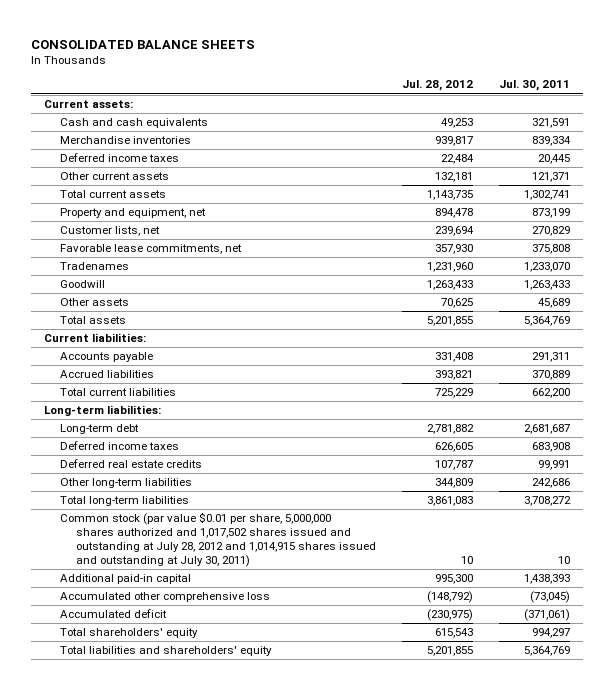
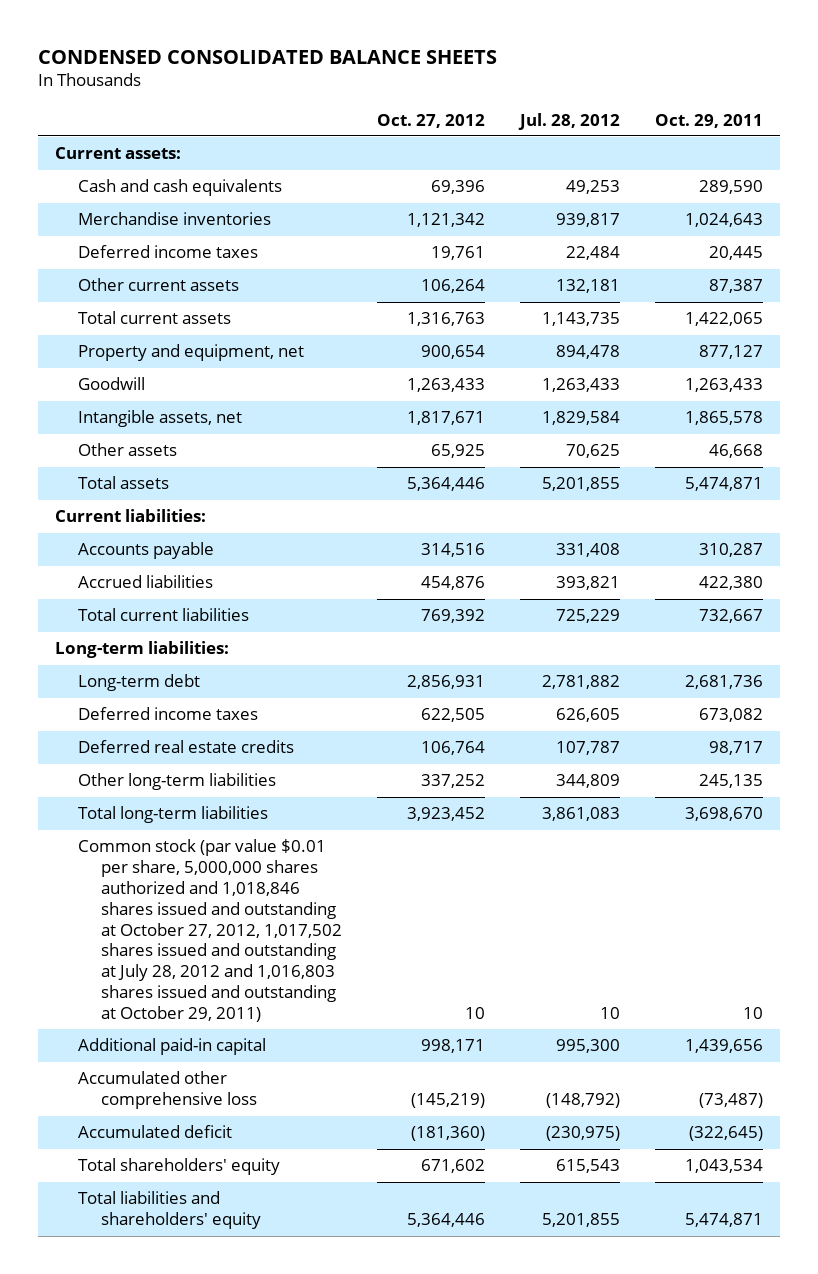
- CONSOLIDATED BALANCE SHEETS
+ CONDENSED CONSOLIDATED BALANCE SHEETS
- | Jul. 28, 2012 | Jul. 30, 2011
+ | Oct. 27, 2012 | Jul. 28, 2012 | Oct. 29, 2011
- Customer lists, net | 239,694 | 270,829
- Favorable lease commitments, net | 357,930 | 375,808
- Tradenames | 1,231,960 | 1,233,070
+ Intangible assets, net | 1,817,671 | 1,829,584 | 1,865,578
- Common stock (par value $0.01 per share, 5,000,000 shares authorized and 1,017,502 shares issued and outstanding at July 28, 2012 and 1,014,915 shares issued and outstanding at July 30, 2011) | 10 | 10
+ Common stock (par value $0.01 per share, 5,000,000 shares authorized and 1,018,846 shares issued and outstanding at October 27, 2012, 1,017,502 shares issued and outstanding at July 28, 2012 and 1,016,803 shares issued and outstanding at October 29, 2011) | 10 | 10 | 10

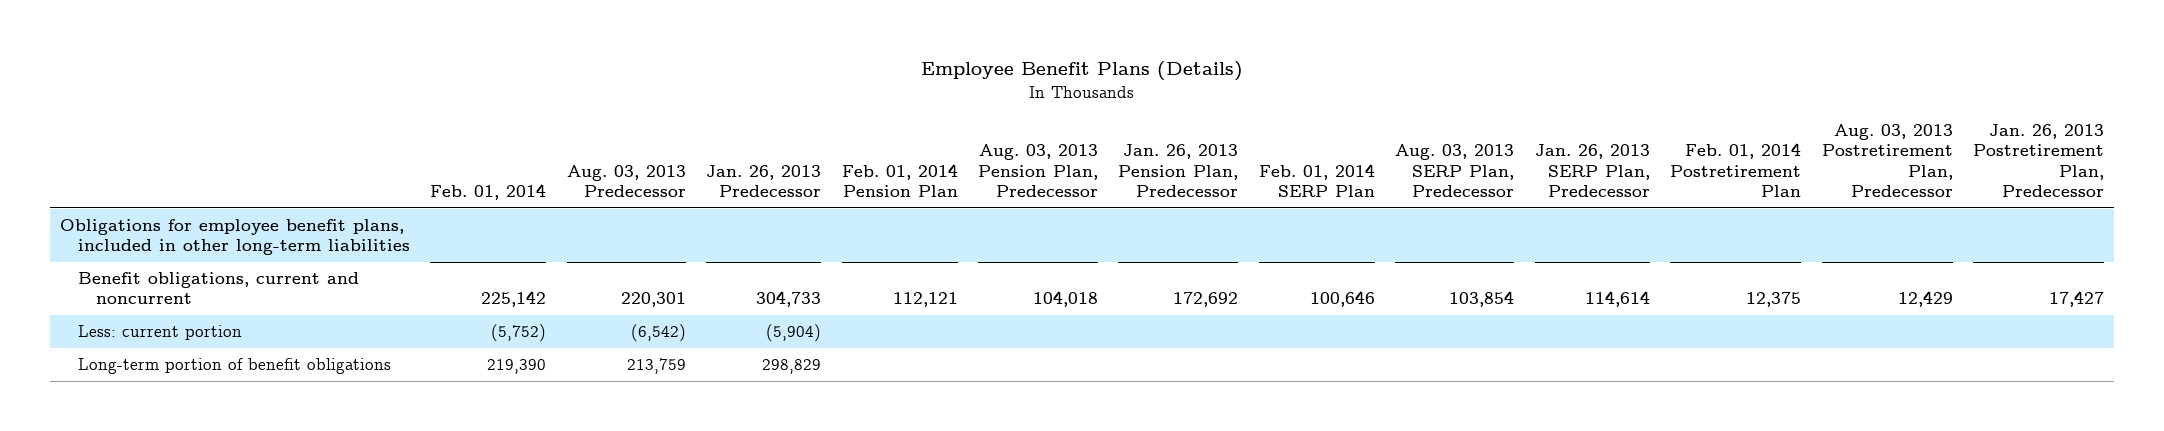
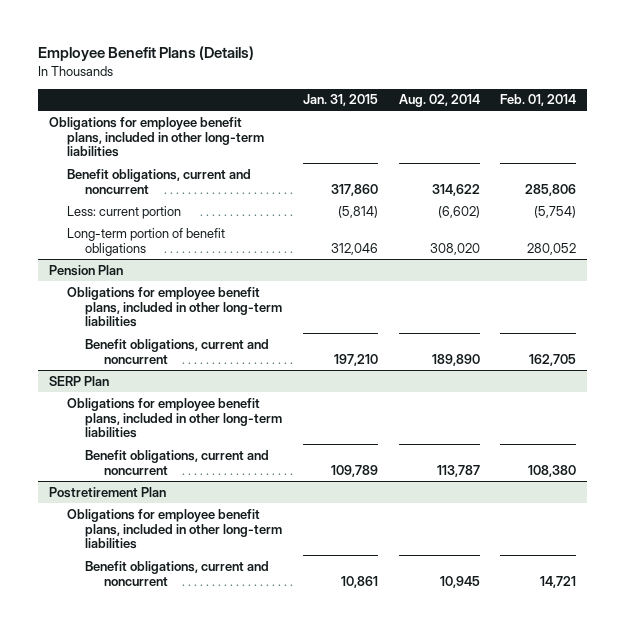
- | Feb. 01, 2014 | Aug. 03, 2013 Predecessor | Jan. 26, 2013 Predecessor | Feb. 01, 2014 Pension Plan | Aug. 03, 2013 Pension Plan, Predecessor | Jan. 26, 2013 Pension Plan, Predecessor | Feb. 01, 2014 SERP Plan | Aug. 03, 2013 SERP Plan, Predecessor | Jan. 26, 2013 SERP Plan, Predecessor | Feb. 01, 2014 Postretirement Plan | Aug. 03, 2013 Postretirement Plan, Predecessor | Jan. 26, 2013 Postretirement Plan, Predecessor
+ | Jan. 31, 2015 | Aug. 02, 2014 | Feb. 01, 2014
- Benefit obligations, current and noncurrent | 225,142 | 220,301 | 304,733 | 112,121 | 104,018 | 172,692 | 100,646 | 103,854 | 114,614 | 12,375 | 12,429 | 17,427
- Less: current portion | (5,752) | (6,542) | (5,904) | | | | | | | | |
- Long-term portion of benefit obligations | 219,390 | 213,759 | 298,829 | | | | | | | | |
+ Benefit obligations, current and noncurrent | 317,860 | 314,622 | 285,806
+ Less: current portion | (5,814) | (6,602) | (5,754)
+ Long-term portion of benefit obligations | 312,046 | 308,020 | 280,052
+ Pension Plan
+ Obligations for employee benefit plans, included in other long-term liabilities
+ Benefit obligations, current and noncurrent | 197,210 | 189,890 | 162,705
+ SERP Plan
+ Obligations for employee benefit plans, included in other long-term liabilities
+ Benefit obligations, current and noncurrent | 109,789 | 113,787 | 108,380
+ Postretirement Plan
+ Obligations for employee benefit plans, included in other long-term liabilities
+ Benefit obligations, current and noncurrent | 10,861 | 10,945 | 14,721

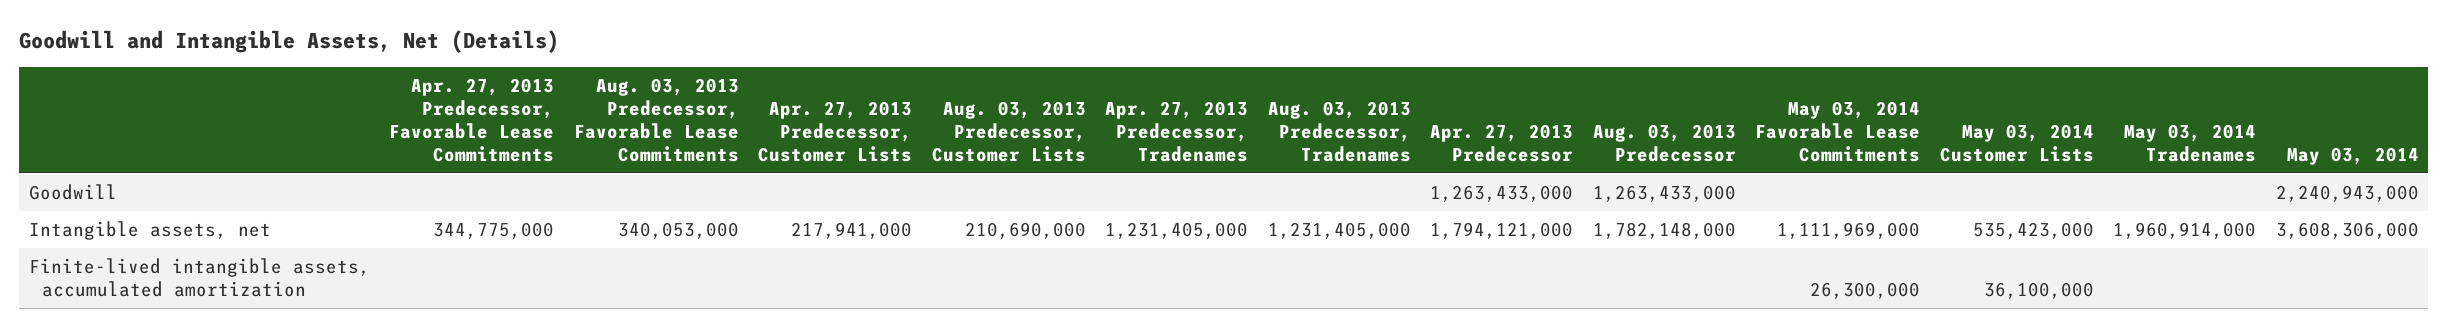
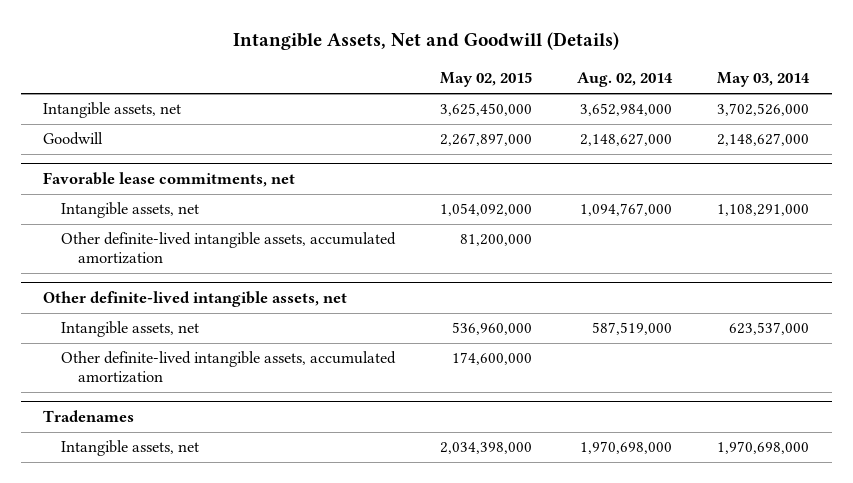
- Goodwill and Intangible Assets, Net (Details)
+ Intangible Assets, Net and Goodwill (Details)
- | Apr. 27, 2013 Predecessor, Favorable Lease Commitments | Aug. 03, 2013 Predecessor, Favorable Lease Commitments | Apr. 27, 2013 Predecessor, Customer Lists | Aug. 03, 2013 Predecessor, Customer Lists | Apr. 27, 2013 Predecessor, Tradenames | Aug. 03, 2013 Predecessor, Tradenames | Apr. 27, 2013 Predecessor | Aug. 03, 2013 Predecessor | May 03, 2014 Favorable Lease Commitments | May 03, 2014 Customer Lists | May 03, 2014 Tradenames | May 03, 2014
+ | May 02, 2015 | Aug. 02, 2014 | May 03, 2014
- Goodwill | | | | | | | 1,263,433,000 | 1,263,433,000 | | | | 2,240,943,000
- Intangible assets, net | 344,775,000 | 340,053,000 | 217,941,000 | 210,690,000 | 1,231,405,000 | 1,231,405,000 | 1,794,121,000 | 1,782,148,000 | 1,111,969,000 | 535,423,000 | 1,960,914,000 | 3,608,306,000
- Finite-lived intangible assets, accumulated amortization | | | | | | | | | 26,300,000 | 36,100,000 | |
+ Intangible assets, net | 3,625,450,000 | 3,652,984,000 | 3,702,526,000
+ Goodwill | 2,267,897,000 | 2,148,627,000 | 2,148,627,000
+ Favorable lease commitments, net
+ Intangible assets, net | 1,054,092,000 | 1,094,767,000 | 1,108,291,000
+ Other definite-lived intangible assets, accumulated amortization | 81,200,000 | |
+ Other definite-lived intangible assets, net
+ Intangible assets, net | 536,960,000 | 587,519,000 | 623,537,000
+ Other definite-lived intangible assets, accumulated amortization | 174,600,000 | |
+ Tradenames
+ Intangible assets, net | 2,034,398,000 | 1,970,698,000 | 1,970,698,000

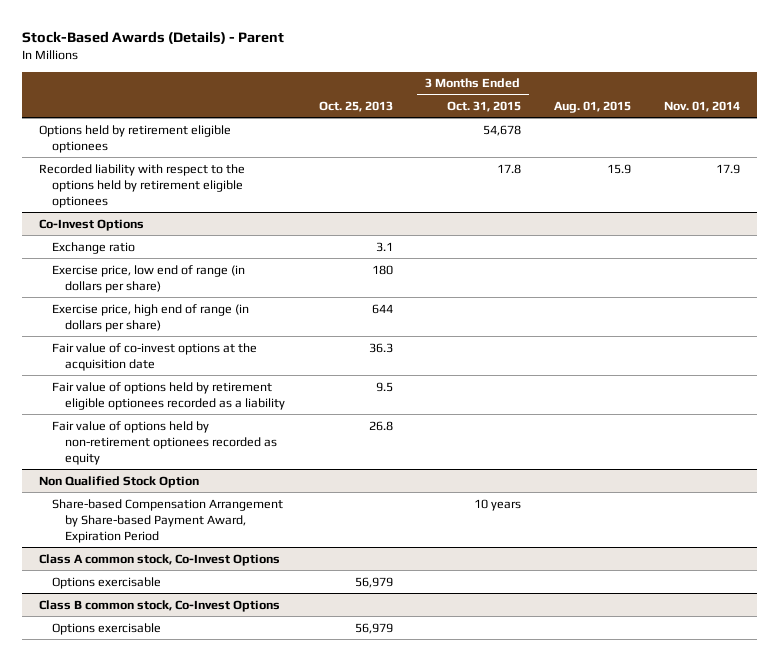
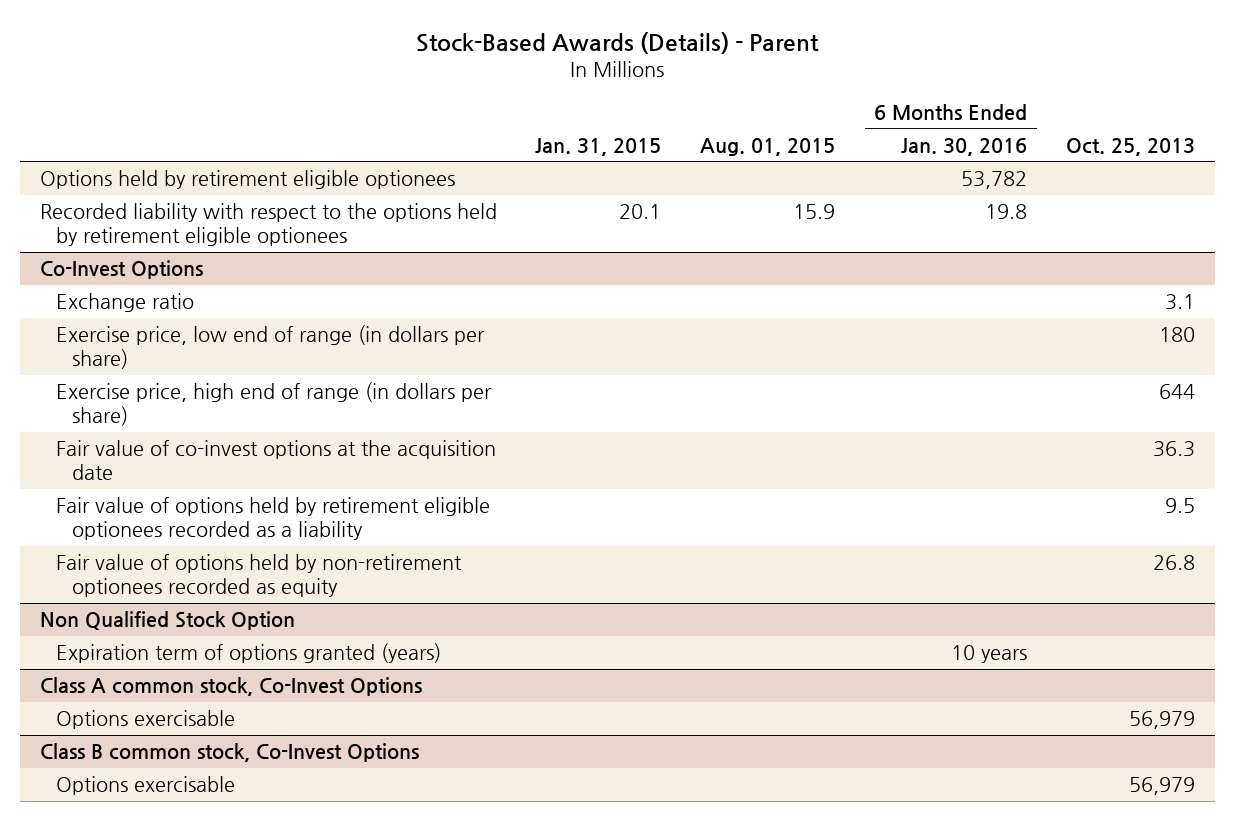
- | Oct. 25, 2013 | 3 Months Ended Oct. 31, 2015 | Aug. 01, 2015 | Nov. 01, 2014
+ | Jan. 31, 2015 | Aug. 01, 2015 | 6 Months Ended Jan. 30, 2016 | Oct. 25, 2013
@ Non Qualified Stock Option
- Share-based Compensation Arrangement by Share-based Payment Award, Expiration Period | | 10 years | |
+ Expiration term of options granted (years) | | | 10 years |

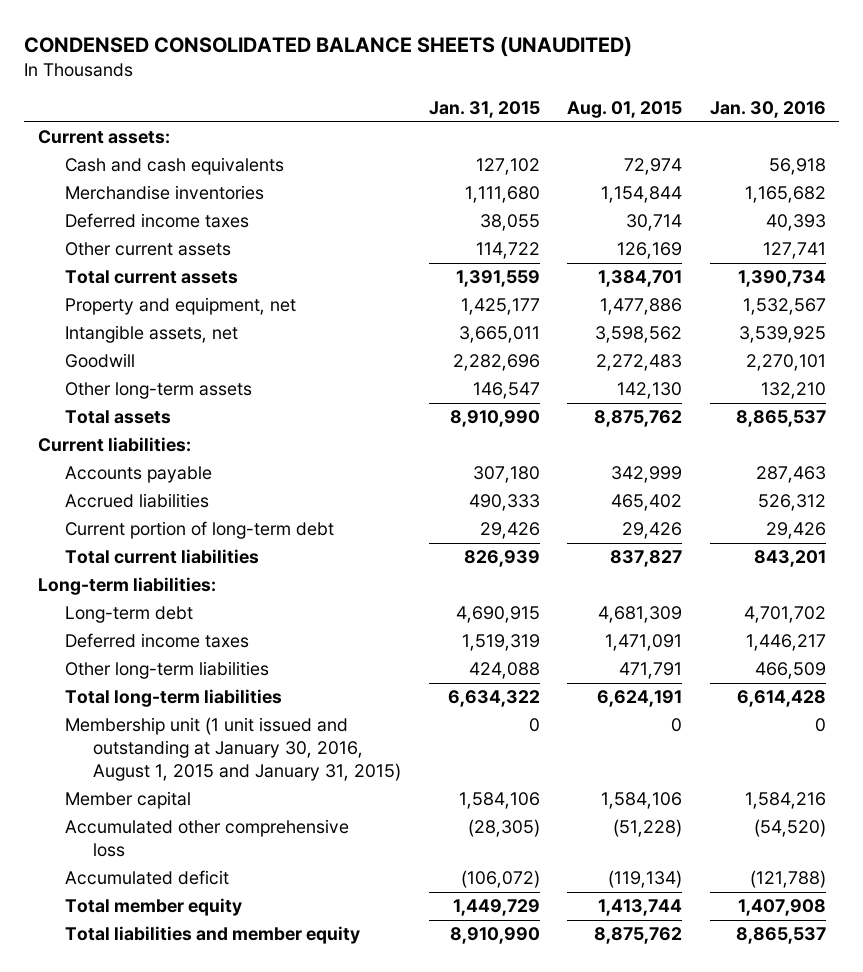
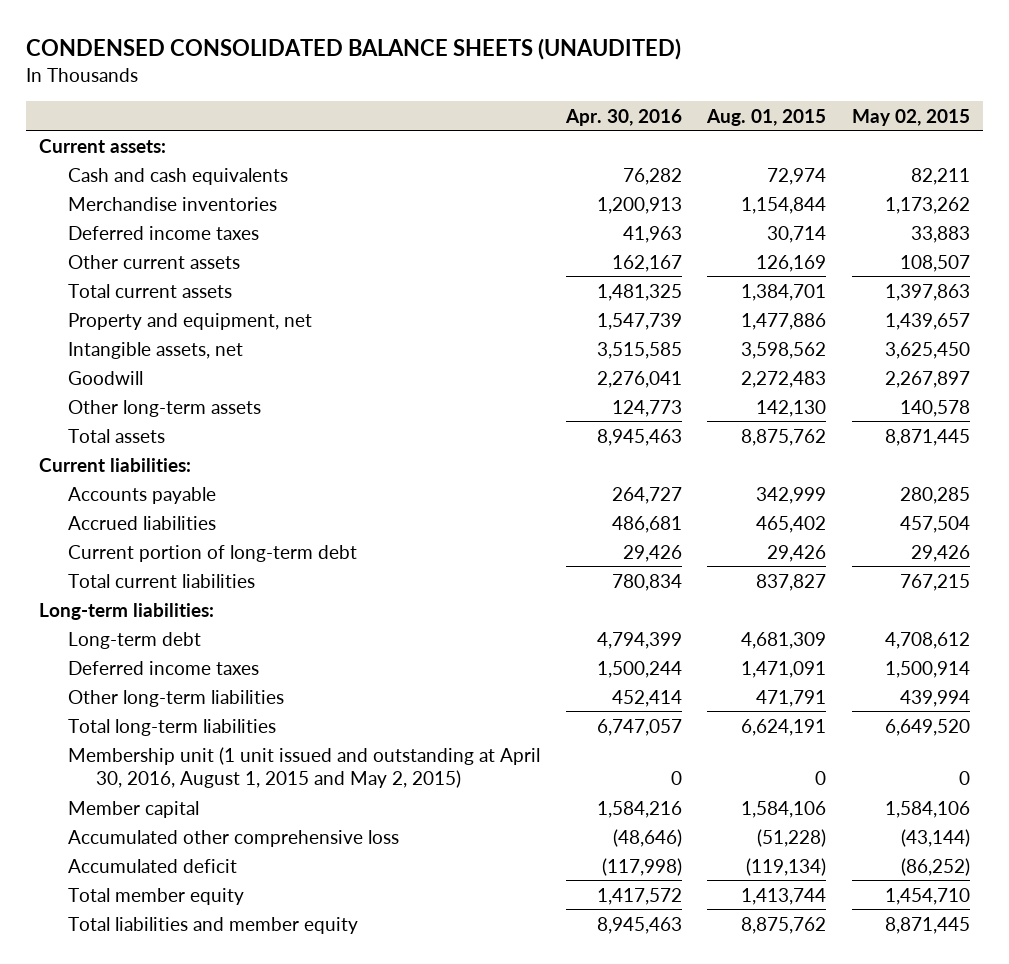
- | Jan. 31, 2015 | Aug. 01, 2015 | Jan. 30, 2016
+ | Apr. 30, 2016 | Aug. 01, 2015 | May 02, 2015
- Membership unit (1 unit issued and outstanding at January 30, 2016, August 1, 2015 and January 31, 2015) | 0 | 0 | 0
+ Membership unit (1 unit issued and outstanding at April 30, 2016, August 1, 2015 and May 2, 2015) | 0 | 0 | 0

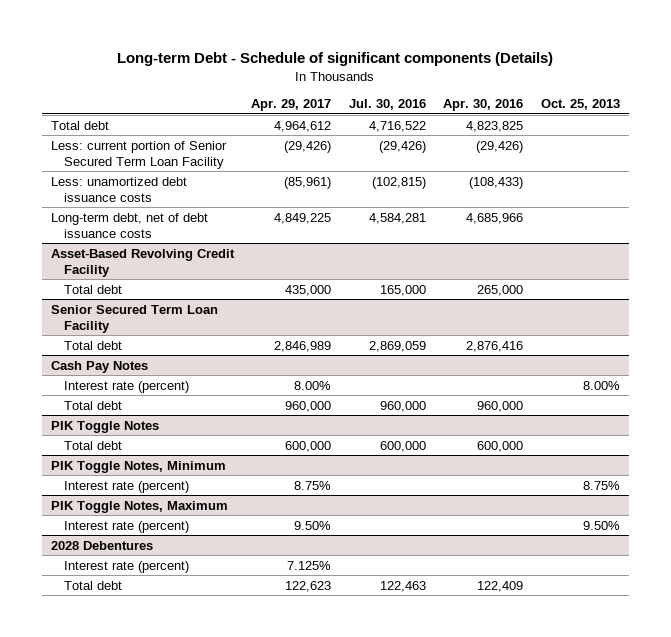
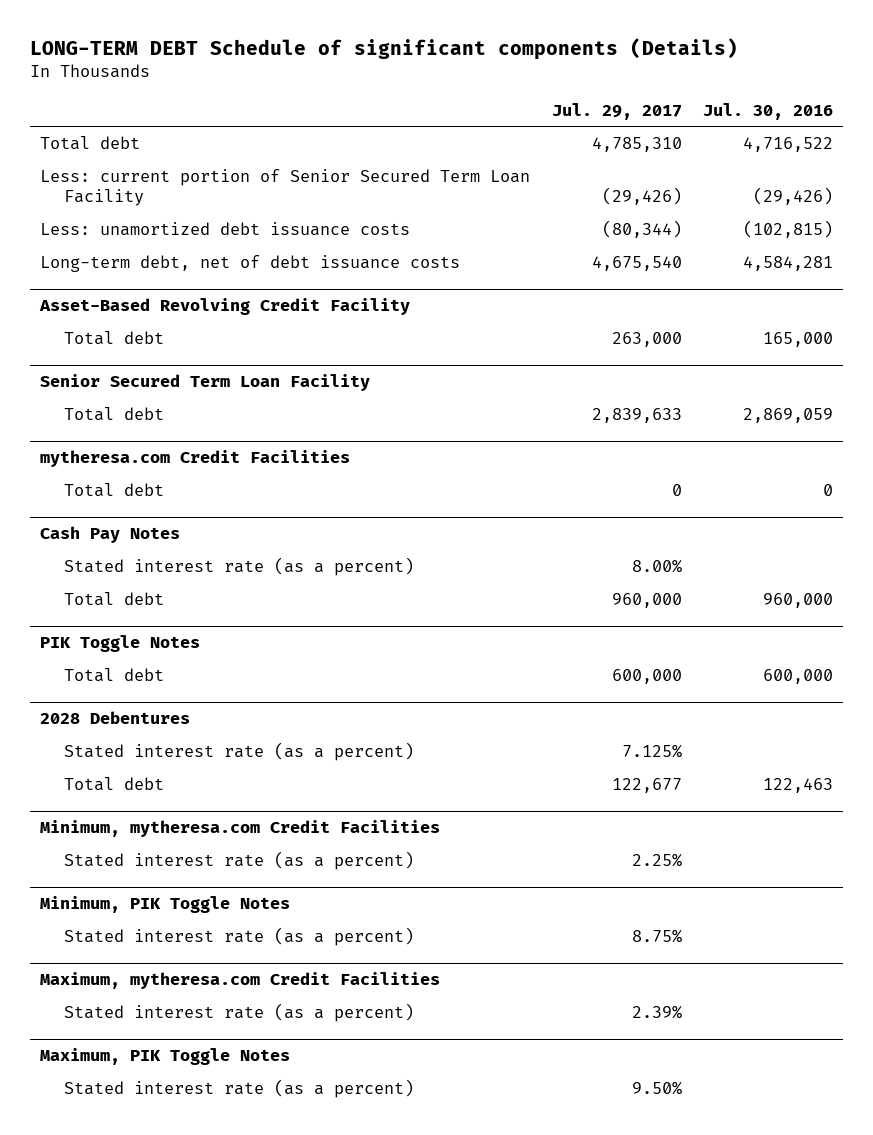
- Long-term Debt - Schedule of significant components (Details)
+ LONG-TERM DEBT Schedule of significant components (Details)
- | Apr. 29, 2017 | Jul. 30, 2016 | Apr. 30, 2016 | Oct. 25, 2013
+ | Jul. 29, 2017 | Jul. 30, 2016
+ mytheresa.com Credit Facilities
+ Total debt | 0 | 0
@ Cash Pay Notes
- Interest rate (percent) | 8.00% | | | 8.00%
+ Stated interest rate (as a percent) | 8.00% |
- PIK Toggle Notes, Minimum
- Interest rate (percent) | 8.75% | | | 8.75%
- PIK Toggle Notes, Maximum
- Interest rate (percent) | 9.50% | | | 9.50%
@ 2028 Debentures
- Interest rate (percent) | 7.125% | | |
+ Stated interest rate (as a percent) | 7.125% |
+ Minimum, mytheresa.com Credit Facilities
+ Stated interest rate (as a percent) | 2.25% |
+ Minimum, PIK Toggle Notes
+ Stated interest rate (as a percent) | 8.75% |
+ Maximum, mytheresa.com Credit Facilities
+ Stated interest rate (as a percent) | 2.39% |
+ Maximum, PIK Toggle Notes
+ Stated interest rate (as a percent) | 9.50% |

